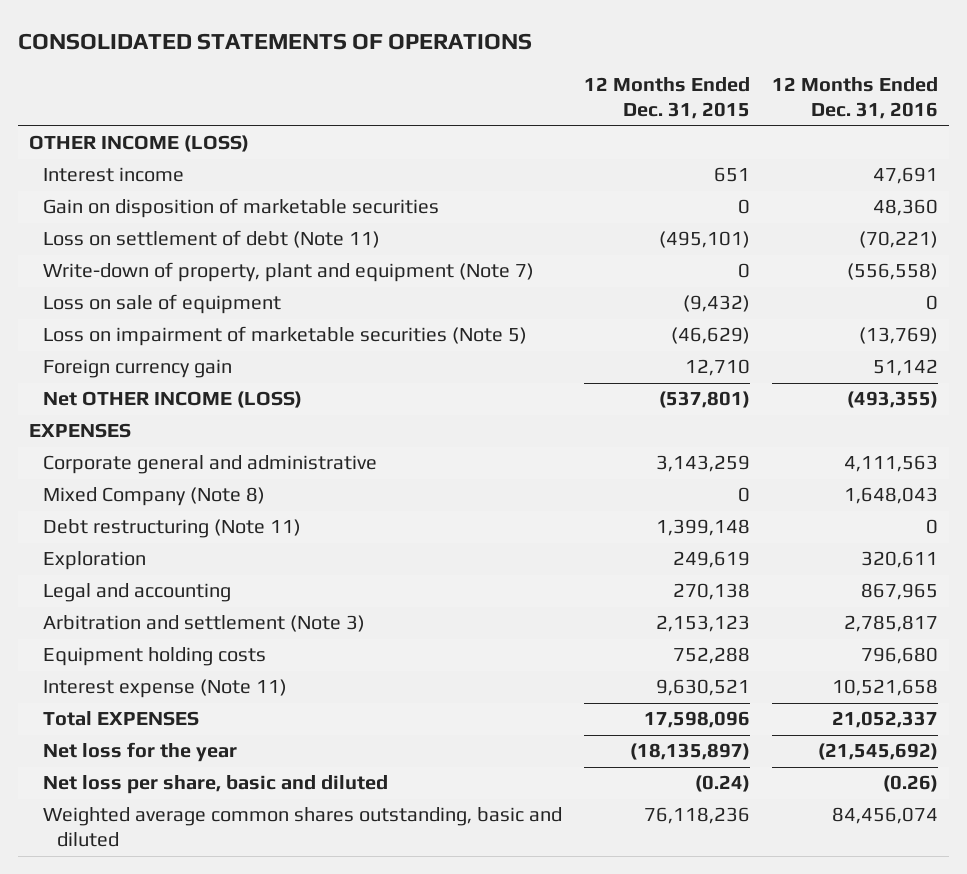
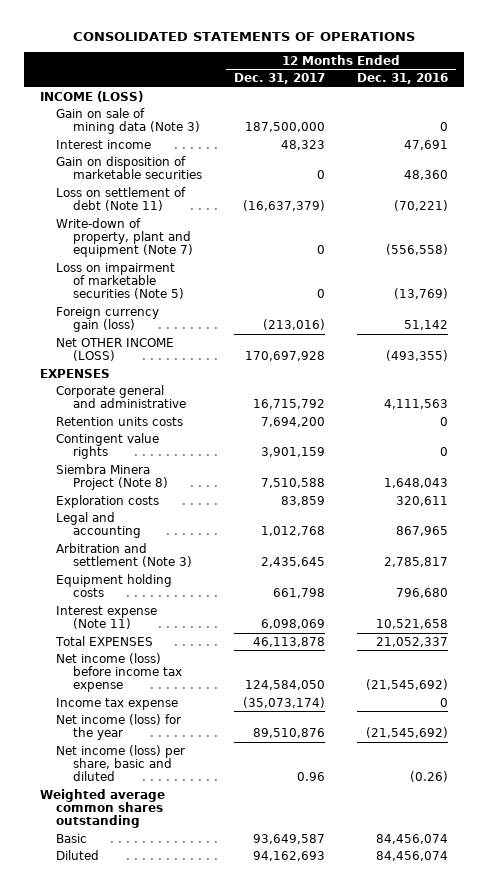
- | 12 Months Ended Dec. 31, 2015 | 12 Months Ended Dec. 31, 2016
+ | 12 Months Ended Dec. 31, 2017 | 12 Months Ended Dec. 31, 2016
- OTHER INCOME (LOSS)
+ INCOME (LOSS)
+ Gain on sale of mining data (Note 3) | 187,500,000 | 0
- Loss on sale of equipment | (9,432) | 0
- Foreign currency gain | 12,710 | 51,142
+ Foreign currency gain (loss) | (213,016) | 51,142
- Mixed Company (Note 8) | 0 | 1,648,043
- Debt restructuring (Note 11) | 1,399,148 | 0
- Exploration | 249,619 | 320,611
+ Retention units costs | 7,694,200 | 0
+ Contingent value rights | 3,901,159 | 0
+ Siembra Minera Project (Note 8) | 7,510,588 | 1,648,043
+ Exploration costs | 83,859 | 320,611
- Net loss for the year | (18,135,897) | (21,545,692)
- Net loss per share, basic and diluted | (0.24) | (0.26)
- Weighted average common shares outstanding, basic and diluted | 76,118,236 | 84,456,074
+ Net income (loss) before income tax expense | 124,584,050 | (21,545,692)
+ Income tax expense | (35,073,174) | 0
+ Net income (loss) for the year | 89,510,876 | (21,545,692)
+ Net income (loss) per share, basic and diluted | 0.96 | (0.26)
+ Weighted average common shares outstanding
+ Basic | 93,649,587 | 84,456,074
+ Diluted | 94,162,693 | 84,456,074

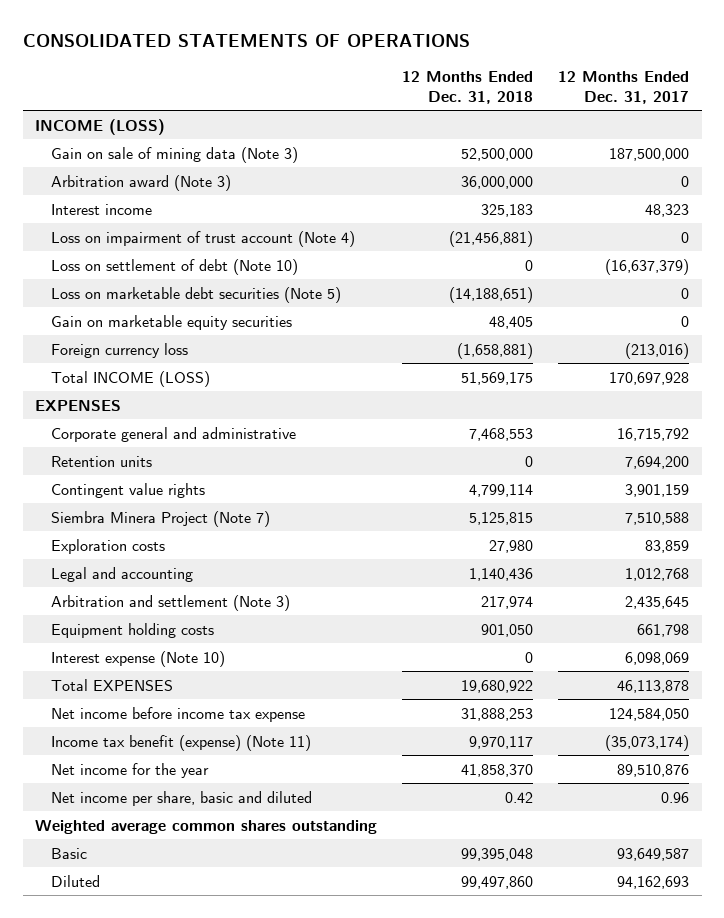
- | 12 Months Ended Dec. 31, 2017 | 12 Months Ended Dec. 31, 2016
+ | 12 Months Ended Dec. 31, 2018 | 12 Months Ended Dec. 31, 2017
+ Arbitration award (Note 3) | 36,000,000 | 0
- Gain on disposition of marketable securities | 0 | 48,360
- Loss on settlement of debt (Note 11) | (16,637,379) | (70,221)
- Write-down of property, plant and equipment (Note 7) | 0 | (556,558)
- Loss on impairment of marketable securities (Note 5) | 0 | (13,769)
- Foreign currency gain (loss) | (213,016) | 51,142
- Net OTHER INCOME (LOSS) | 170,697,928 | (493,355)
+ Loss on impairment of trust account (Note 4) | (21,456,881) | 0
+ Loss on settlement of debt (Note 10) | 0 | (16,637,379)
+ Loss on marketable debt securities (Note 5) | (14,188,651) | 0
+ Gain on marketable equity securities | 48,405 | 0
+ Foreign currency loss | (1,658,881) | (213,016)
+ Total INCOME (LOSS) | 51,569,175 | 170,697,928
- Retention units costs | 7,694,200 | 0
+ Retention units | 0 | 7,694,200
- Siembra Minera Project (Note 8) | 7,510,588 | 1,648,043
+ Siembra Minera Project (Note 7) | 5,125,815 | 7,510,588
- Interest expense (Note 11) | 6,098,069 | 10,521,658
+ Interest expense (Note 10) | 0 | 6,098,069
- Net income (loss) before income tax expense | 124,584,050 | (21,545,692)
- Income tax expense | (35,073,174) | 0
- Net income (loss) for the year | 89,510,876 | (21,545,692)
- Net income (loss) per share, basic and diluted | 0.96 | (0.26)
+ Net income before income tax expense | 31,888,253 | 124,584,050
+ Income tax benefit (expense) (Note 11) | 9,970,117 | (35,073,174)
+ Net income for the year | 41,858,370 | 89,510,876
+ Net income per share, basic and diluted | 0.42 | 0.96

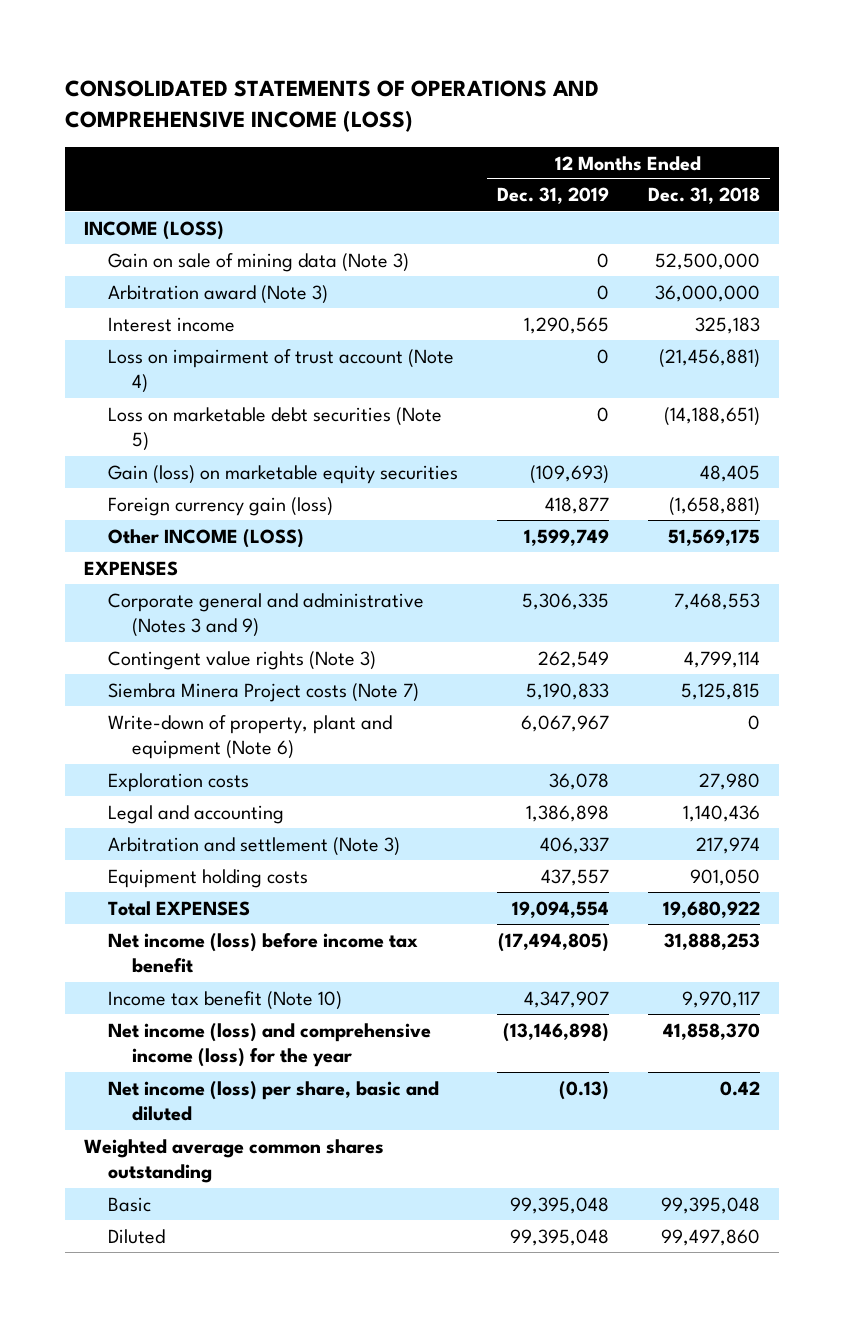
- CONSOLIDATED STATEMENTS OF OPERATIONS
+ CONSOLIDATED STATEMENTS OF OPERATIONS AND COMPREHENSIVE INCOME (LOSS)
- | 12 Months Ended Dec. 31, 2018 | 12 Months Ended Dec. 31, 2017
+ | 12 Months Ended Dec. 31, 2019 | 12 Months Ended Dec. 31, 2018
- Loss on settlement of debt (Note 10) | 0 | (16,637,379)
- Gain on marketable equity securities | 48,405 | 0
- Foreign currency loss | (1,658,881) | (213,016)
- Total INCOME (LOSS) | 51,569,175 | 170,697,928
+ Gain (loss) on marketable equity securities | (109,693) | 48,405
+ Foreign currency gain (loss) | 418,877 | (1,658,881)
+ Other INCOME (LOSS) | 1,599,749 | 51,569,175
- Corporate general and administrative | 7,468,553 | 16,715,792
- Retention units | 0 | 7,694,200
- Contingent value rights | 4,799,114 | 3,901,159
- Siembra Minera Project (Note 7) | 5,125,815 | 7,510,588
+ Corporate general and administrative (Notes 3 and 9) | 5,306,335 | 7,468,553
+ Contingent value rights (Note 3) | 262,549 | 4,799,114
+ Siembra Minera Project costs (Note 7) | 5,190,833 | 5,125,815
+ Write-down of property, plant and equipment (Note 6) | 6,067,967 | 0
- Interest expense (Note 10) | 0 | 6,098,069
- Net income before income tax expense | 31,888,253 | 124,584,050
- Income tax benefit (expense) (Note 11) | 9,970,117 | (35,073,174)
- Net income for the year | 41,858,370 | 89,510,876
- Net income per share, basic and diluted | 0.42 | 0.96
+ Net income (loss) before income tax benefit | (17,494,805) | 31,888,253
+ Income tax benefit (Note 10) | 4,347,907 | 9,970,117
+ Net income (loss) and comprehensive income (loss) for the year | (13,146,898) | 41,858,370
+ Net income (loss) per share, basic and diluted | (0.13) | 0.42

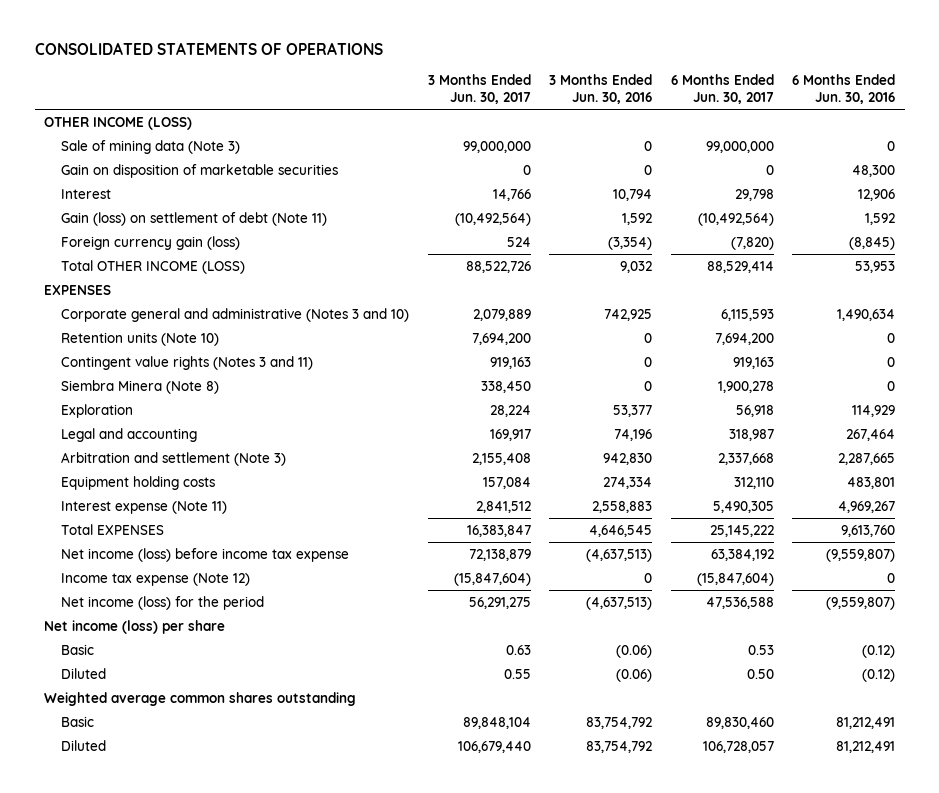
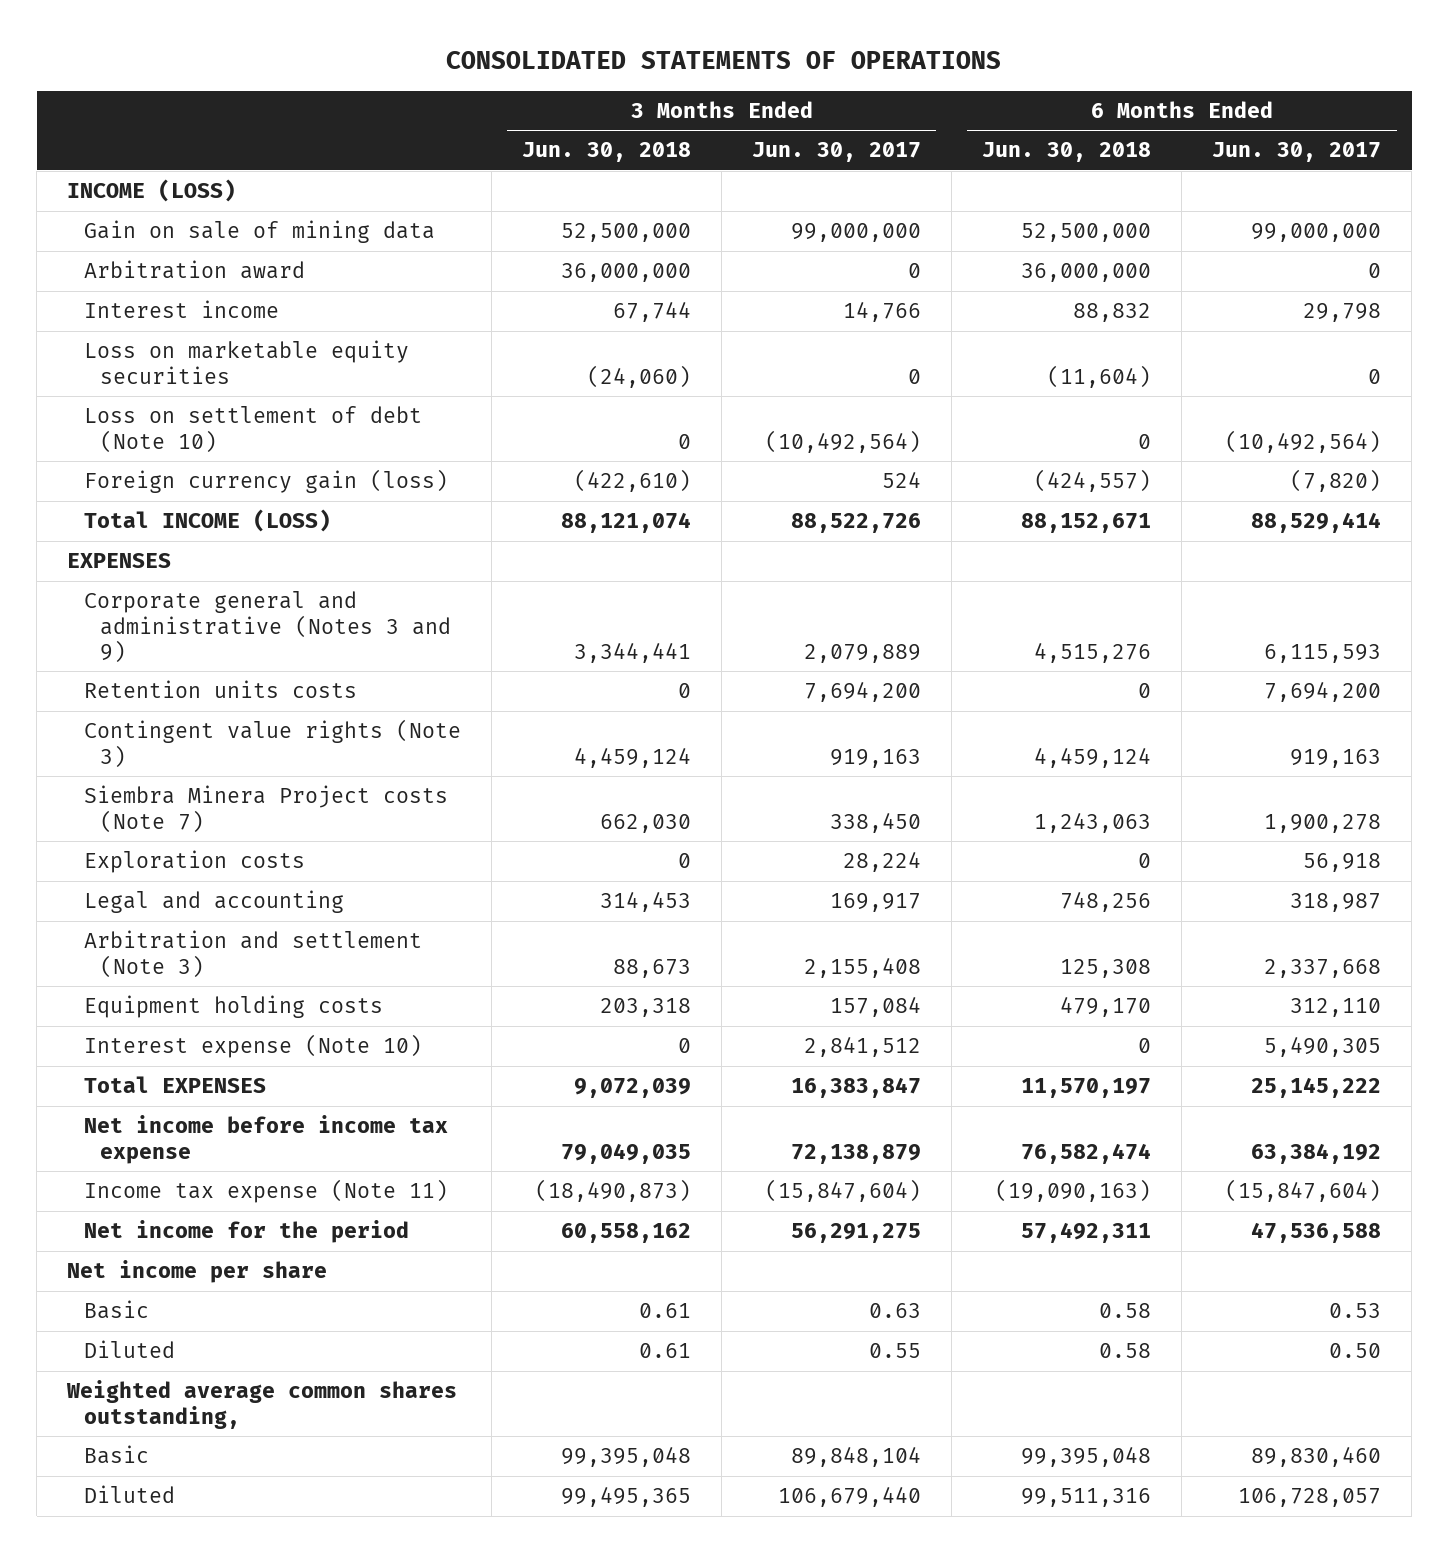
- | 3 Months Ended Jun. 30, 2017 | 3 Months Ended Jun. 30, 2016 | 6 Months Ended Jun. 30, 2017 | 6 Months Ended Jun. 30, 2016
+ | 3 Months Ended Jun. 30, 2018 | 3 Months Ended Jun. 30, 2017 | 6 Months Ended Jun. 30, 2018 | 6 Months Ended Jun. 30, 2017
- OTHER INCOME (LOSS)
- Sale of mining data (Note 3) | 99,000,000 | 0 | 99,000,000 | 0
- Gain on disposition of marketable securities | 0 | 0 | 0 | 48,300
- Interest | 14,766 | 10,794 | 29,798 | 12,906
- Gain (loss) on settlement of debt (Note 11) | (10,492,564) | 1,592 | (10,492,564) | 1,592
+ INCOME (LOSS)
+ Gain on sale of mining data | 52,500,000 | 99,000,000 | 52,500,000 | 99,000,000
+ Arbitration award | 36,000,000 | 0 | 36,000,000 | 0
+ Interest income | 67,744 | 14,766 | 88,832 | 29,798
+ Loss on marketable equity securities | (24,060) | 0 | (11,604) | 0
+ Loss on settlement of debt (Note 10) | 0 | (10,492,564) | 0 | (10,492,564)
- Total OTHER INCOME (LOSS) | 88,522,726 | 9,032 | 88,529,414 | 53,953
+ Total INCOME (LOSS) | 88,121,074 | 88,522,726 | 88,152,671 | 88,529,414
- Corporate general and administrative (Notes 3 and 10) | 2,079,889 | 742,925 | 6,115,593 | 1,490,634
- Retention units (Note 10) | 7,694,200 | 0 | 7,694,200 | 0
- Contingent value rights (Notes 3 and 11) | 919,163 | 0 | 919,163 | 0
- Siembra Minera (Note 8) | 338,450 | 0 | 1,900,278 | 0
- Exploration | 28,224 | 53,377 | 56,918 | 114,929
+ Corporate general and administrative (Notes 3 and 9) | 3,344,441 | 2,079,889 | 4,515,276 | 6,115,593
+ Retention units costs | 0 | 7,694,200 | 0 | 7,694,200
+ Contingent value rights (Note 3) | 4,459,124 | 919,163 | 4,459,124 | 919,163
+ Siembra Minera Project costs (Note 7) | 662,030 | 338,450 | 1,243,063 | 1,900,278
+ Exploration costs | 0 | 28,224 | 0 | 56,918
- Interest expense (Note 11) | 2,841,512 | 2,558,883 | 5,490,305 | 4,969,267
+ Interest expense (Note 10) | 0 | 2,841,512 | 0 | 5,490,305
- Net income (loss) before income tax expense | 72,138,879 | (4,637,513) | 63,384,192 | (9,559,807)
- Income tax expense (Note 12) | (15,847,604) | 0 | (15,847,604) | 0
- Net income (loss) for the period | 56,291,275 | (4,637,513) | 47,536,588 | (9,559,807)
- Net income (loss) per share
+ Net income before income tax expense | 79,049,035 | 72,138,879 | 76,582,474 | 63,384,192
+ Income tax expense (Note 11) | (18,490,873) | (15,847,604) | (19,090,163) | (15,847,604)
+ Net income for the period | 60,558,162 | 56,291,275 | 57,492,311 | 47,536,588
+ Net income per share
- Weighted average common shares outstanding
+ Weighted average common shares outstanding,

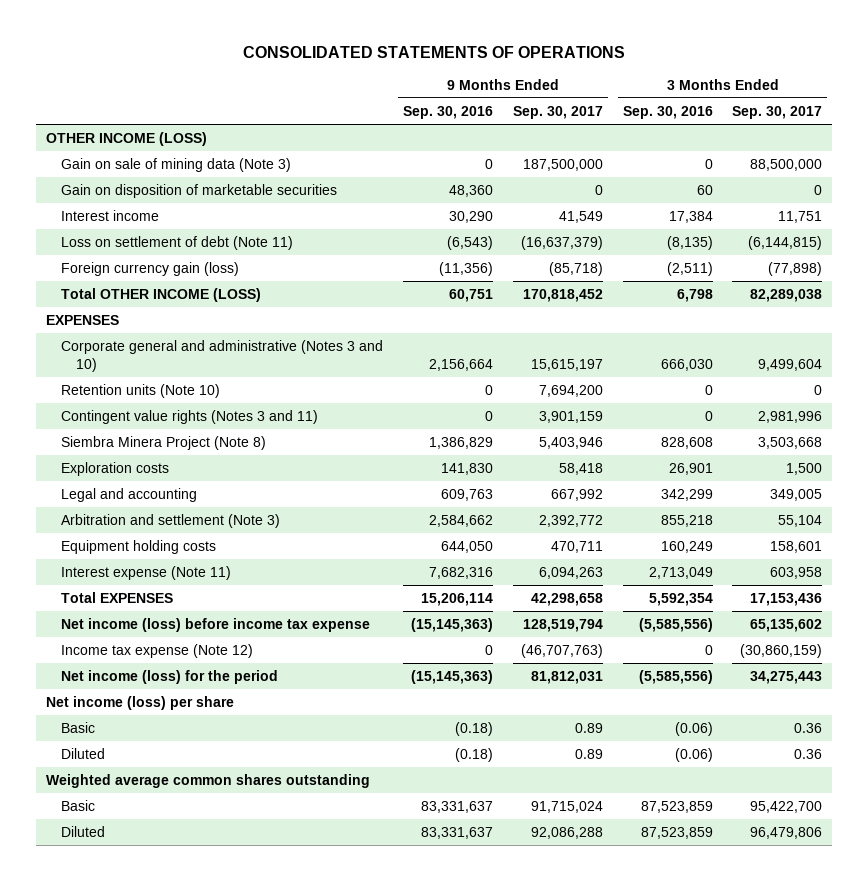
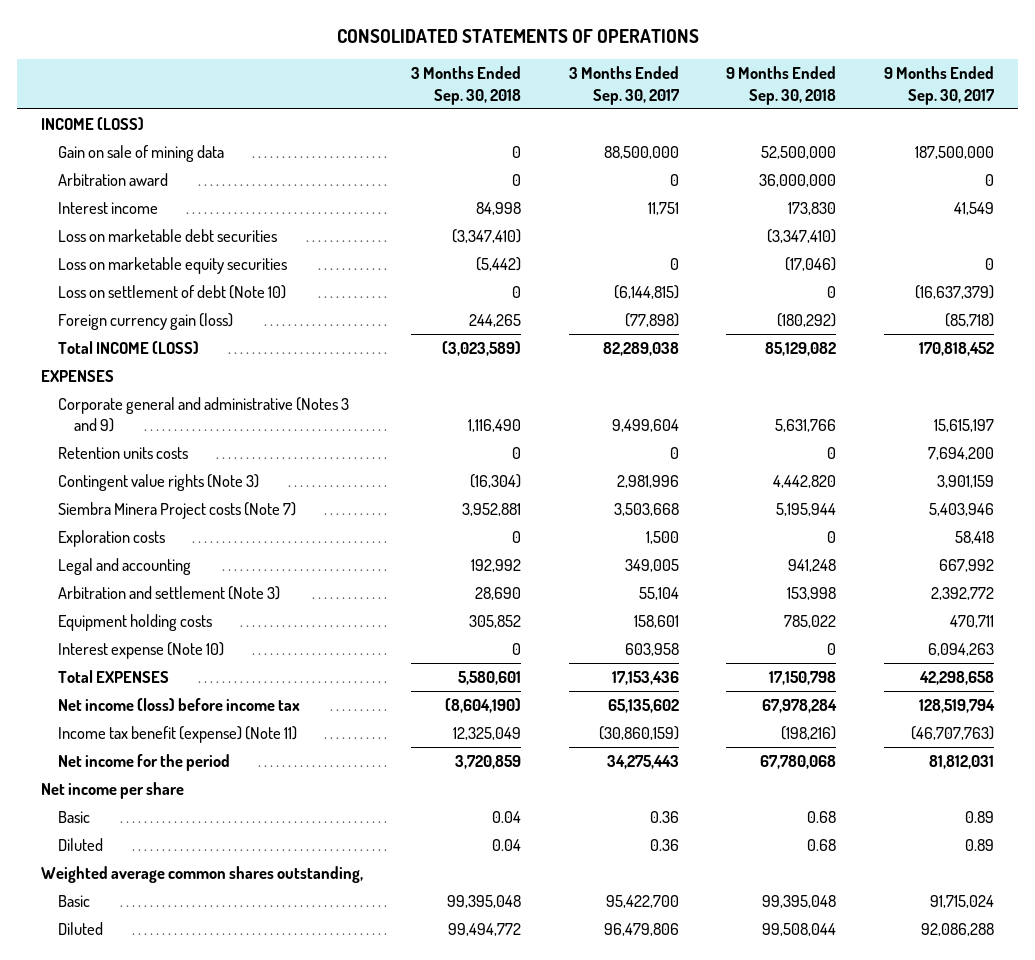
- | 9 Months Ended Sep. 30, 2016 | 9 Months Ended Sep. 30, 2017 | 3 Months Ended Sep. 30, 2016 | 3 Months Ended Sep. 30, 2017
+ | 3 Months Ended Sep. 30, 2018 | 3 Months Ended Sep. 30, 2017 | 9 Months Ended Sep. 30, 2018 | 9 Months Ended Sep. 30, 2017
- OTHER INCOME (LOSS)
- Gain on sale of mining data (Note 3) | 0 | 187,500,000 | 0 | 88,500,000
- Gain on disposition of marketable securities | 48,360 | 0 | 60 | 0
+ INCOME (LOSS)
+ Gain on sale of mining data | 0 | 88,500,000 | 52,500,000 | 187,500,000
+ Arbitration award | 0 | 0 | 36,000,000 | 0
- Loss on settlement of debt (Note 11) | (6,543) | (16,637,379) | (8,135) | (6,144,815)
+ Loss on marketable debt securities | (3,347,410) | | (3,347,410) |
+ Loss on marketable equity securities | (5,442) | 0 | (17,046) | 0
+ Loss on settlement of debt (Note 10) | 0 | (6,144,815) | 0 | (16,637,379)
- Total OTHER INCOME (LOSS) | 60,751 | 170,818,452 | 6,798 | 82,289,038
+ Total INCOME (LOSS) | (3,023,589) | 82,289,038 | 85,129,082 | 170,818,452
- Corporate general and administrative (Notes 3 and 10) | 2,156,664 | 15,615,197 | 666,030 | 9,499,604
- Retention units (Note 10) | 0 | 7,694,200 | 0 | 0
- Contingent value rights (Notes 3 and 11) | 0 | 3,901,159 | 0 | 2,981,996
- Siembra Minera Project (Note 8) | 1,386,829 | 5,403,946 | 828,608 | 3,503,668
+ Corporate general and administrative (Notes 3 and 9) | 1,116,490 | 9,499,604 | 5,631,766 | 15,615,197
+ Retention units costs | 0 | 0 | 0 | 7,694,200
+ Contingent value rights (Note 3) | (16,304) | 2,981,996 | 4,442,820 | 3,901,159
+ Siembra Minera Project costs (Note 7) | 3,952,881 | 3,503,668 | 5,195,944 | 5,403,946
- Interest expense (Note 11) | 7,682,316 | 6,094,263 | 2,713,049 | 603,958
+ Interest expense (Note 10) | 0 | 603,958 | 0 | 6,094,263
- Net income (loss) before income tax expense | (15,145,363) | 128,519,794 | (5,585,556) | 65,135,602
- Income tax expense (Note 12) | 0 | (46,707,763) | 0 | (30,860,159)
- Net income (loss) for the period | (15,145,363) | 81,812,031 | (5,585,556) | 34,275,443
- Net income (loss) per share
+ Net income (loss) before income tax | (8,604,190) | 65,135,602 | 67,978,284 | 128,519,794
+ Income tax benefit (expense) (Note 11) | 12,325,049 | (30,860,159) | (198,216) | (46,707,763)
+ Net income for the period | 3,720,859 | 34,275,443 | 67,780,068 | 81,812,031
+ Net income per share
- Weighted average common shares outstanding
+ Weighted average common shares outstanding,

